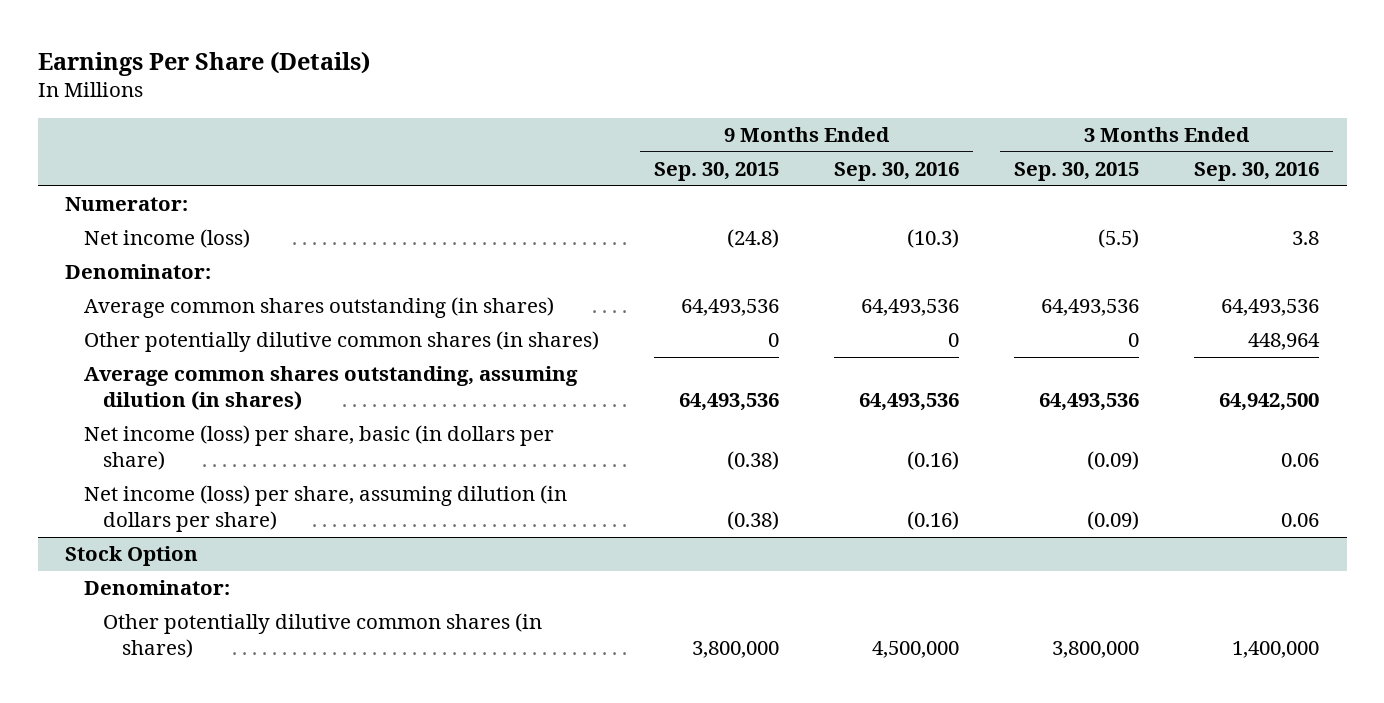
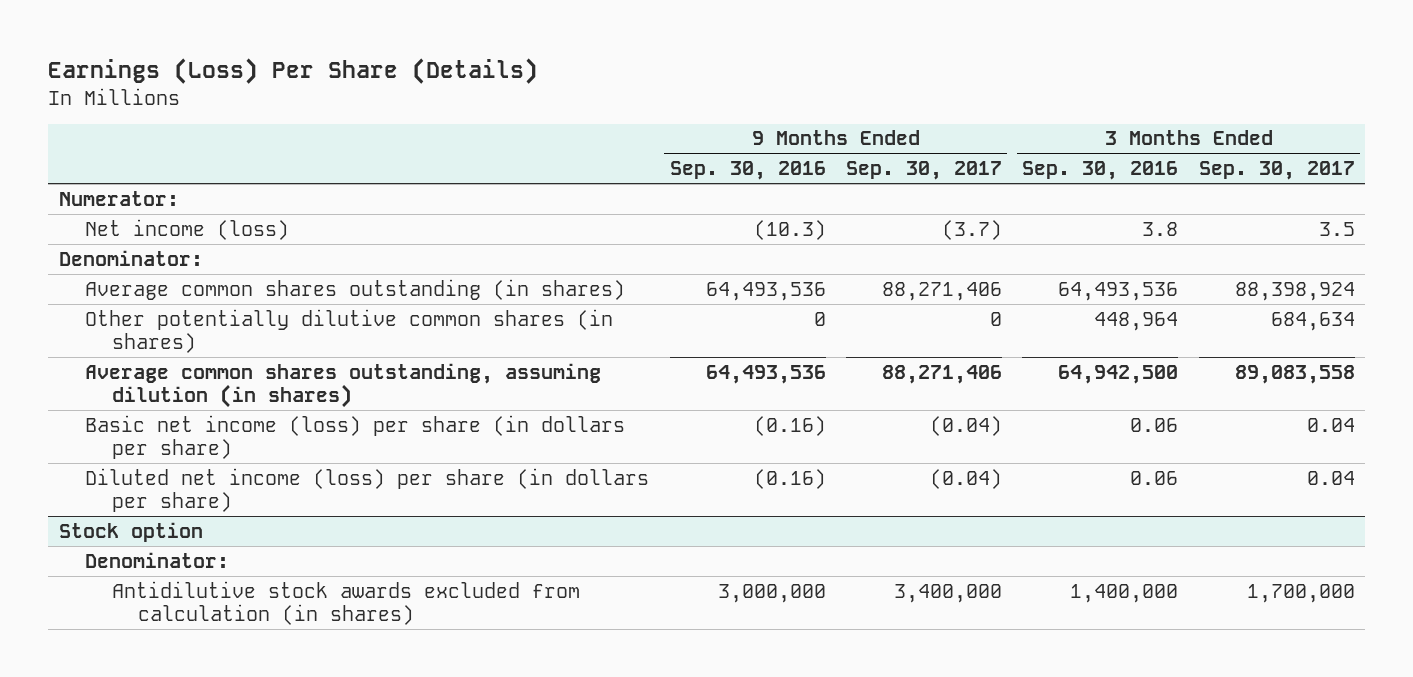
- Earnings Per Share (Details)
+ Earnings (Loss) Per Share (Details)
- | 9 Months Ended Sep. 30, 2015 | 9 Months Ended Sep. 30, 2016 | 3 Months Ended Sep. 30, 2015 | 3 Months Ended Sep. 30, 2016
+ | 9 Months Ended Sep. 30, 2016 | 9 Months Ended Sep. 30, 2017 | 3 Months Ended Sep. 30, 2016 | 3 Months Ended Sep. 30, 2017
- Net income (loss) per share, basic (in dollars per share) | (0.38) | (0.16) | (0.09) | 0.06
- Net income (loss) per share, assuming dilution (in dollars per share) | (0.38) | (0.16) | (0.09) | 0.06
- Stock Option
+ Basic net income (loss) per share (in dollars per share) | (0.16) | (0.04) | 0.06 | 0.04
+ Diluted net income (loss) per share (in dollars per share) | (0.16) | (0.04) | 0.06 | 0.04
+ Stock option
- Other potentially dilutive common shares (in shares) | 3,800,000 | 4,500,000 | 3,800,000 | 1,400,000
+ Antidilutive stock awards excluded from calculation (in shares) | 3,000,000 | 3,400,000 | 1,400,000 | 1,700,000

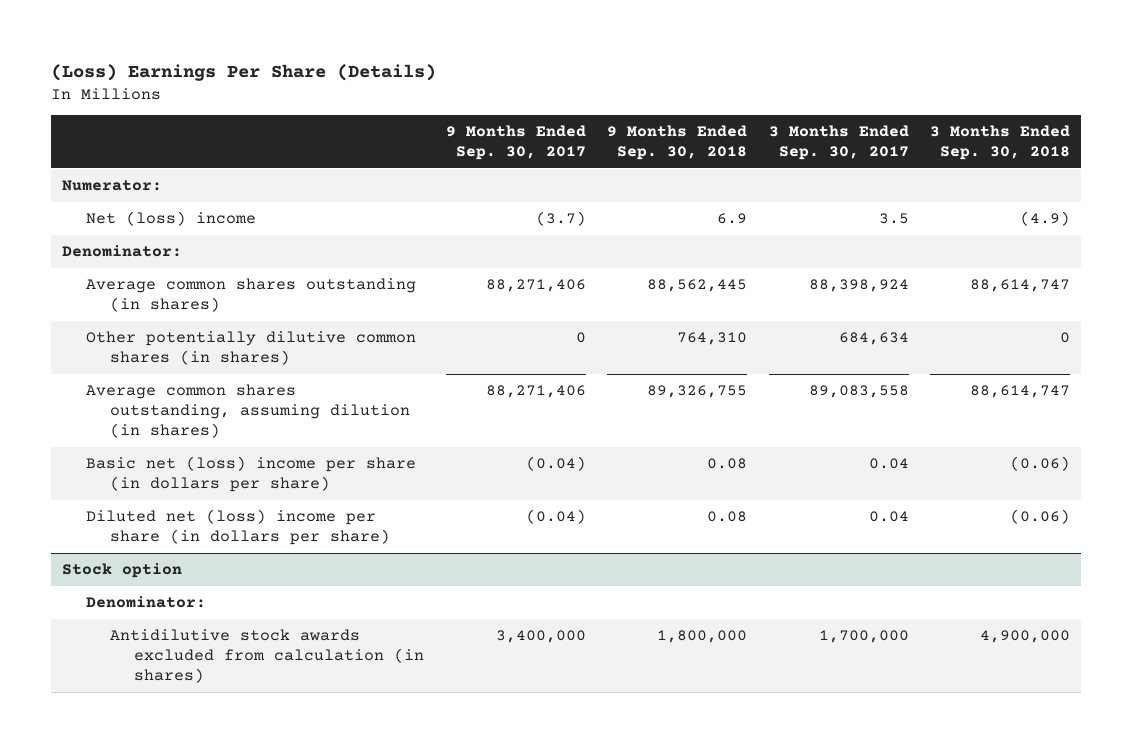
- Earnings (Loss) Per Share (Details)
+ (Loss) Earnings Per Share (Details)
- | 9 Months Ended Sep. 30, 2016 | 9 Months Ended Sep. 30, 2017 | 3 Months Ended Sep. 30, 2016 | 3 Months Ended Sep. 30, 2017
+ | 9 Months Ended Sep. 30, 2017 | 9 Months Ended Sep. 30, 2018 | 3 Months Ended Sep. 30, 2017 | 3 Months Ended Sep. 30, 2018
- Net income (loss) | (10.3) | (3.7) | 3.8 | 3.5
+ Net (loss) income | (3.7) | 6.9 | 3.5 | (4.9)
- Basic net income (loss) per share (in dollars per share) | (0.16) | (0.04) | 0.06 | 0.04
- Diluted net income (loss) per share (in dollars per share) | (0.16) | (0.04) | 0.06 | 0.04
+ Basic net (loss) income per share (in dollars per share) | (0.04) | 0.08 | 0.04 | (0.06)
+ Diluted net (loss) income per share (in dollars per share) | (0.04) | 0.08 | 0.04 | (0.06)

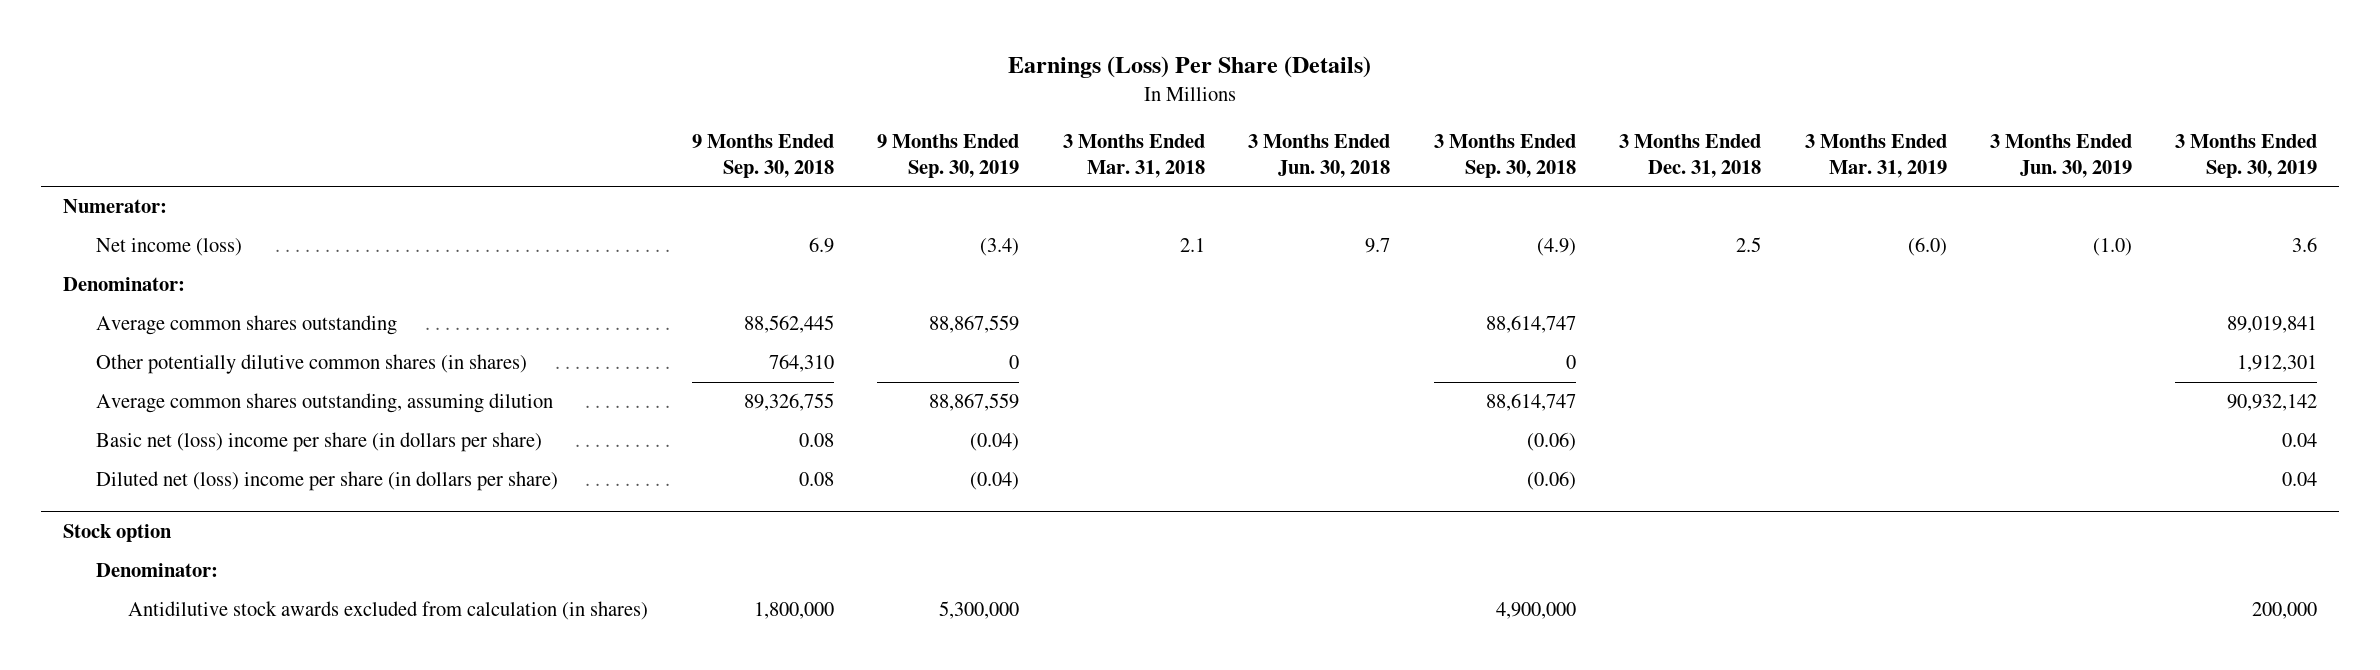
- (Loss) Earnings Per Share (Details)
+ Earnings (Loss) Per Share (Details)
- | 9 Months Ended Sep. 30, 2017 | 9 Months Ended Sep. 30, 2018 | 3 Months Ended Sep. 30, 2017 | 3 Months Ended Sep. 30, 2018
+ | 9 Months Ended Sep. 30, 2018 | 9 Months Ended Sep. 30, 2019 | 3 Months Ended Mar. 31, 2018 | 3 Months Ended Jun. 30, 2018 | 3 Months Ended Sep. 30, 2018 | 3 Months Ended Dec. 31, 2018 | 3 Months Ended Mar. 31, 2019 | 3 Months Ended Jun. 30, 2019 | 3 Months Ended Sep. 30, 2019
- Net (loss) income | (3.7) | 6.9 | 3.5 | (4.9)
+ Net income (loss) | 6.9 | (3.4) | 2.1 | 9.7 | (4.9) | 2.5 | (6.0) | (1.0) | 3.6
- Average common shares outstanding (in shares) | 88,271,406 | 88,562,445 | 88,398,924 | 88,614,747
+ Average common shares outstanding | 88,562,445 | 88,867,559 | | | 88,614,747 | | | | 89,019,841
- Average common shares outstanding, assuming dilution (in shares) | 88,271,406 | 89,326,755 | 89,083,558 | 88,614,747
+ Average common shares outstanding, assuming dilution | 89,326,755 | 88,867,559 | | | 88,614,747 | | | | 90,932,142

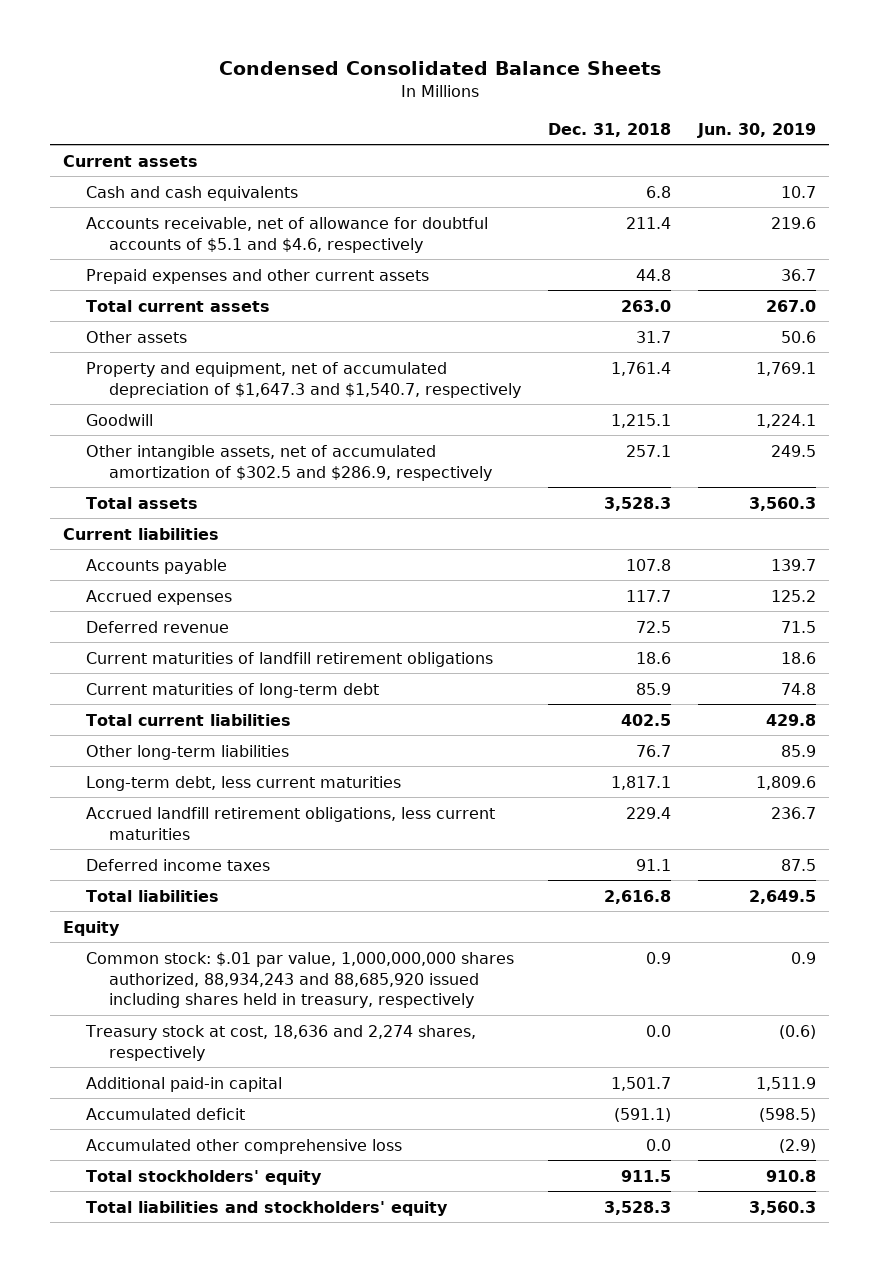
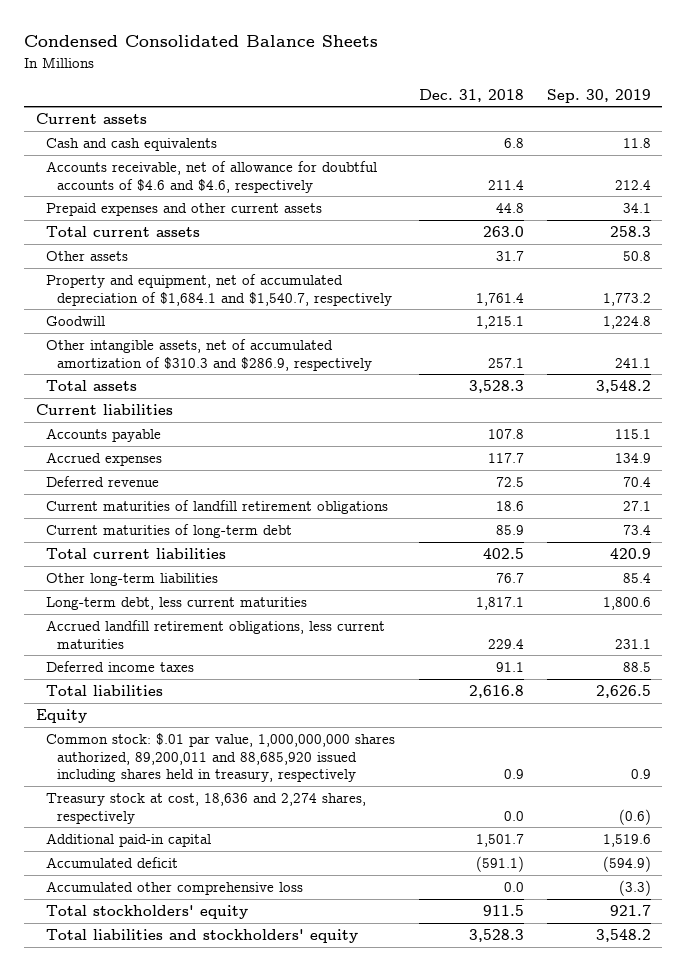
- | Dec. 31, 2018 | Jun. 30, 2019
+ | Dec. 31, 2018 | Sep. 30, 2019
- Accounts receivable, net of allowance for doubtful accounts of $5.1 and $4.6, respectively | 211.4 | 219.6
+ Accounts receivable, net of allowance for doubtful accounts of $4.6 and $4.6, respectively | 211.4 | 212.4
- Property and equipment, net of accumulated depreciation of $1,647.3 and $1,540.7, respectively | 1,761.4 | 1,769.1
+ Property and equipment, net of accumulated depreciation of $1,684.1 and $1,540.7, respectively | 1,761.4 | 1,773.2
- Other intangible assets, net of accumulated amortization of $302.5 and $286.9, respectively | 257.1 | 249.5
+ Other intangible assets, net of accumulated amortization of $310.3 and $286.9, respectively | 257.1 | 241.1
- Common stock: $.01 par value, 1,000,000,000 shares authorized, 88,934,243 and 88,685,920 issued including shares held in treasury, respectively | 0.9 | 0.9
+ Common stock: $.01 par value, 1,000,000,000 shares authorized, 89,200,011 and 88,685,920 issued including shares held in treasury, respectively | 0.9 | 0.9

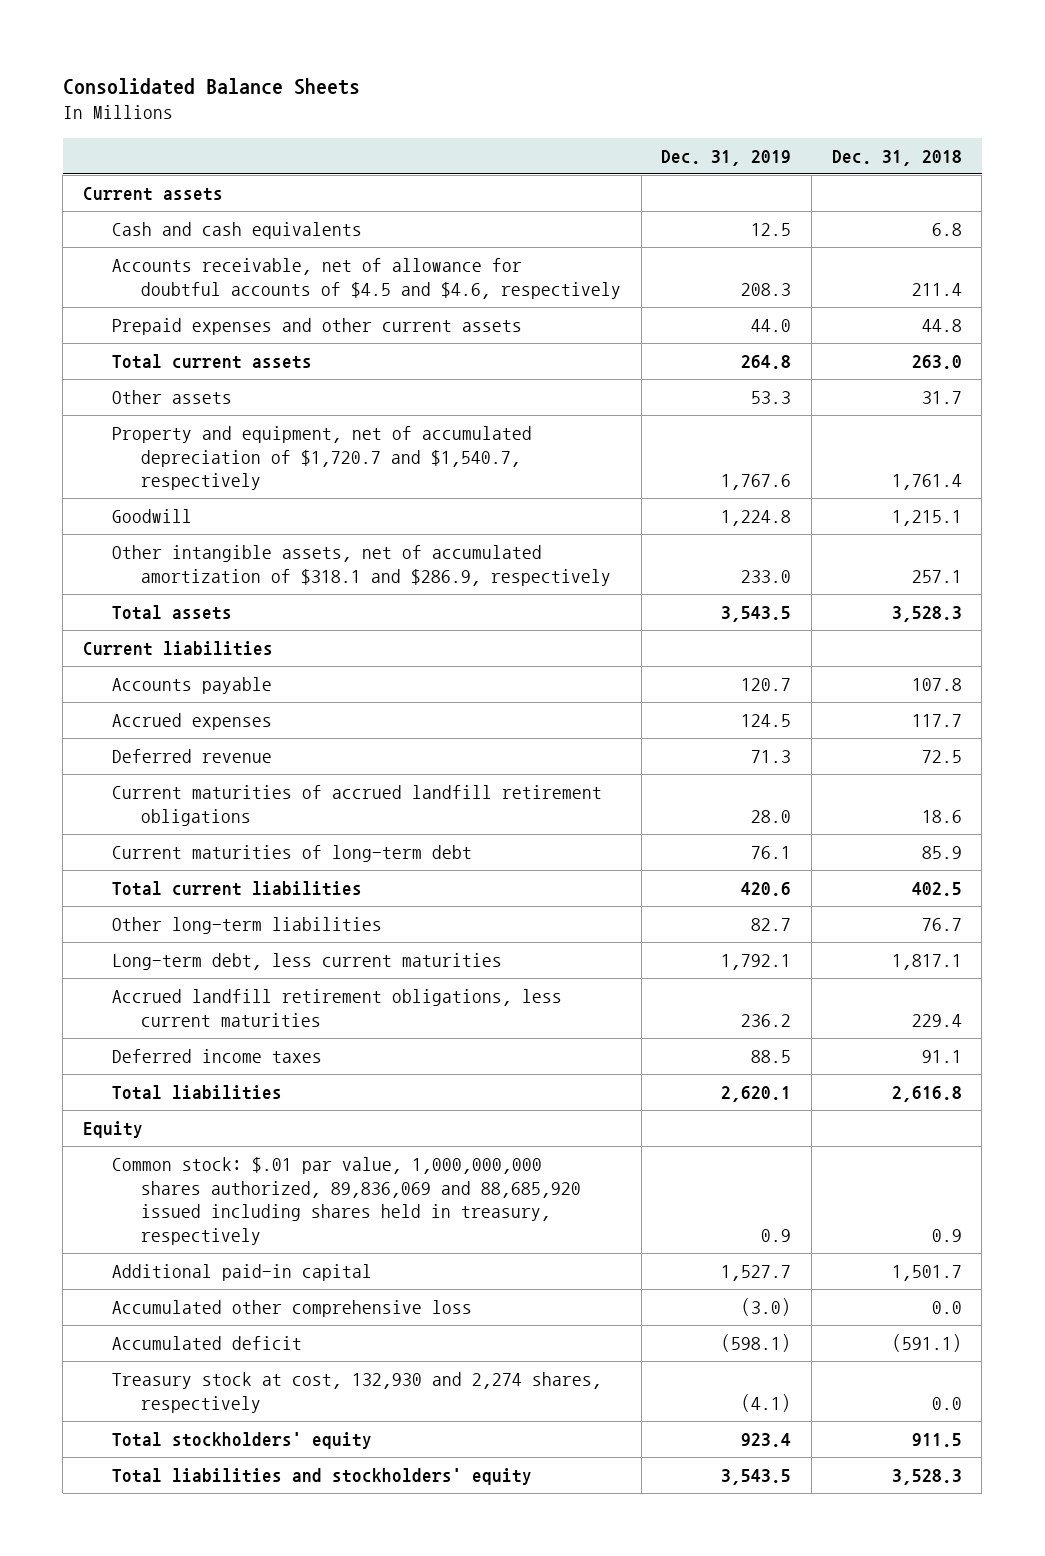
- Condensed Consolidated Balance Sheets
+ Consolidated Balance Sheets
- | Dec. 31, 2018 | Sep. 30, 2019
+ | Dec. 31, 2019 | Dec. 31, 2018
- Accounts receivable, net of allowance for doubtful accounts of $4.6 and $4.6, respectively | 211.4 | 212.4
+ Accounts receivable, net of allowance for doubtful accounts of $4.5 and $4.6, respectively | 208.3 | 211.4
- Property and equipment, net of accumulated depreciation of $1,684.1 and $1,540.7, respectively | 1,761.4 | 1,773.2
+ Property and equipment, net of accumulated depreciation of $1,720.7 and $1,540.7, respectively | 1,767.6 | 1,761.4
- Other intangible assets, net of accumulated amortization of $310.3 and $286.9, respectively | 257.1 | 241.1
+ Other intangible assets, net of accumulated amortization of $318.1 and $286.9, respectively | 233.0 | 257.1
- Current maturities of landfill retirement obligations | 18.6 | 27.1
+ Current maturities of accrued landfill retirement obligations | 28.0 | 18.6
- Common stock: $.01 par value, 1,000,000,000 shares authorized, 89,200,011 and 88,685,920 issued including shares held in treasury, respectively | 0.9 | 0.9
- Treasury stock at cost, 18,636 and 2,274 shares, respectively | 0.0 | (0.6)
+ Common stock: $.01 par value, 1,000,000,000 shares authorized, 89,836,069 and 88,685,920 issued including shares held in treasury, respectively | 0.9 | 0.9
moved down: Accumulated deficit | (598.1) | (591.1)
+ Treasury stock at cost, 132,930 and 2,274 shares, respectively | (4.1) | 0.0

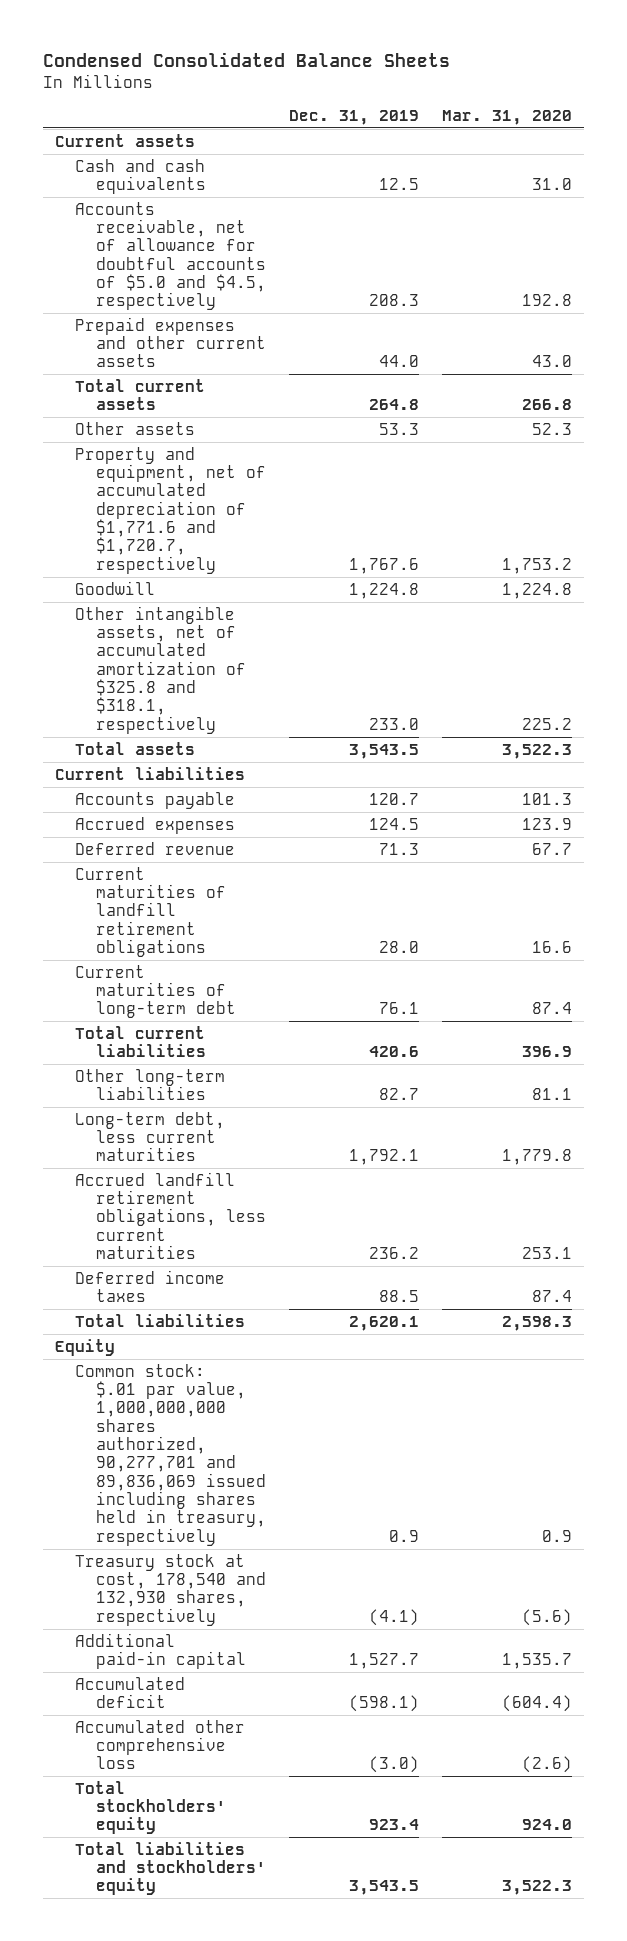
- Consolidated Balance Sheets
+ Condensed Consolidated Balance Sheets
- | Dec. 31, 2019 | Dec. 31, 2018
+ | Dec. 31, 2019 | Mar. 31, 2020
- Accounts receivable, net of allowance for doubtful accounts of $4.5 and $4.6, respectively | 208.3 | 211.4
+ Accounts receivable, net of allowance for doubtful accounts of $5.0 and $4.5, respectively | 208.3 | 192.8
- Property and equipment, net of accumulated depreciation of $1,720.7 and $1,540.7, respectively | 1,767.6 | 1,761.4
+ Property and equipment, net of accumulated depreciation of $1,771.6 and $1,720.7, respectively | 1,767.6 | 1,753.2
- Other intangible assets, net of accumulated amortization of $318.1 and $286.9, respectively | 233.0 | 257.1
+ Other intangible assets, net of accumulated amortization of $325.8 and $318.1, respectively | 233.0 | 225.2
- Current maturities of accrued landfill retirement obligations | 28.0 | 18.6
+ Current maturities of landfill retirement obligations | 28.0 | 16.6
- Common stock: $.01 par value, 1,000,000,000 shares authorized, 89,836,069 and 88,685,920 issued including shares held in treasury, respectively | 0.9 | 0.9
+ Common stock: $.01 par value, 1,000,000,000 shares authorized, 90,277,701 and 89,836,069 issued including shares held in treasury, respectively | 0.9 | 0.9
+ Treasury stock at cost, 178,540 and 132,930 shares, respectively | (4.1) | (5.6)
- Treasury stock at cost, 132,930 and 2,274 shares, respectively | (4.1) | 0.0
moved down: Accumulated other comprehensive loss | (3.0) | (2.6)

